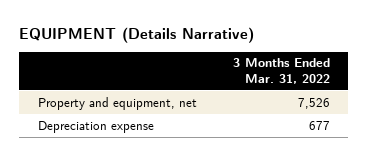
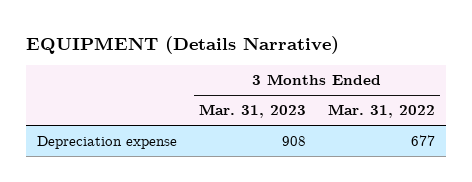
- | 3 Months Ended Mar. 31, 2022
+ | 3 Months Ended Mar. 31, 2023 | 3 Months Ended Mar. 31, 2022
- Property and equipment, net | 7,526

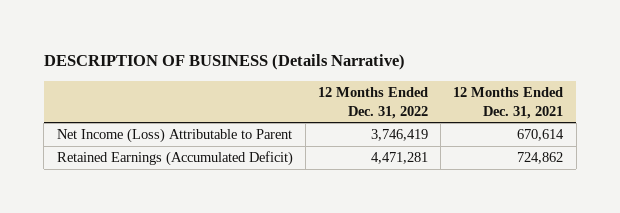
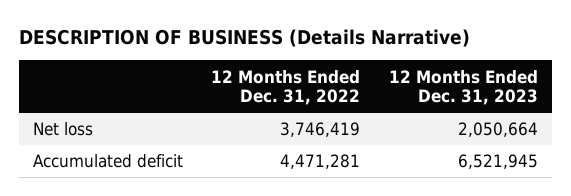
- | 12 Months Ended Dec. 31, 2022 | 12 Months Ended Dec. 31, 2021
+ | 12 Months Ended Dec. 31, 2022 | 12 Months Ended Dec. 31, 2023
- Net Income (Loss) Attributable to Parent | 3,746,419 | 670,614
- Retained Earnings (Accumulated Deficit) | 4,471,281 | 724,862
+ Net loss | 3,746,419 | 2,050,664
+ Accumulated deficit | 4,471,281 | 6,521,945

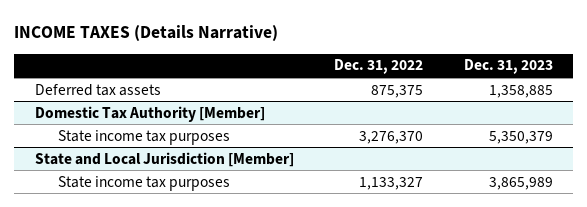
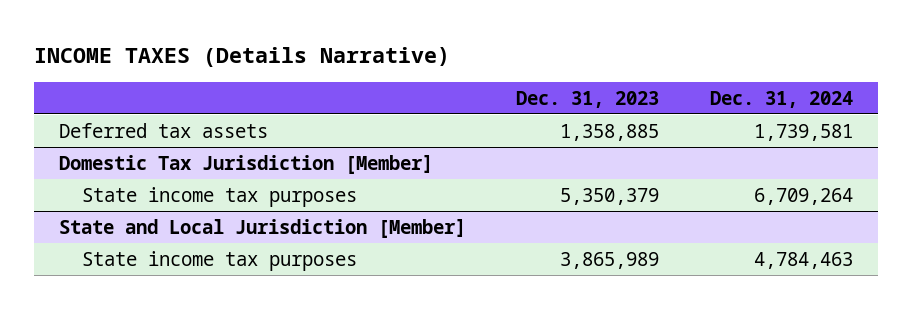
- | Dec. 31, 2022 | Dec. 31, 2023
+ | Dec. 31, 2023 | Dec. 31, 2024
- Domestic Tax Authority [Member]
+ Domestic Tax Jurisdiction [Member]

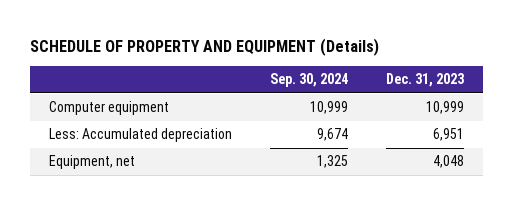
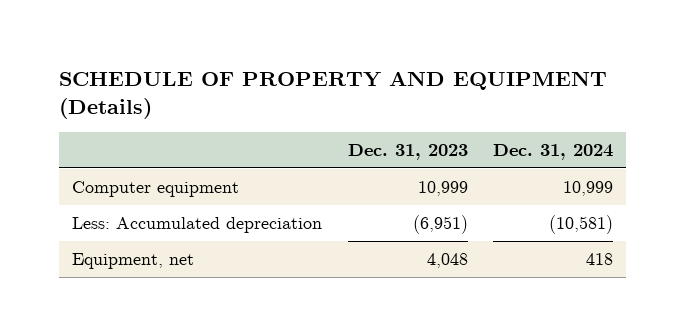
- | Sep. 30, 2024 | Dec. 31, 2023
+ | Dec. 31, 2023 | Dec. 31, 2024
- Less: Accumulated depreciation | 9,674 | 6,951
+ Less: Accumulated depreciation | (6,951) | (10,581)

